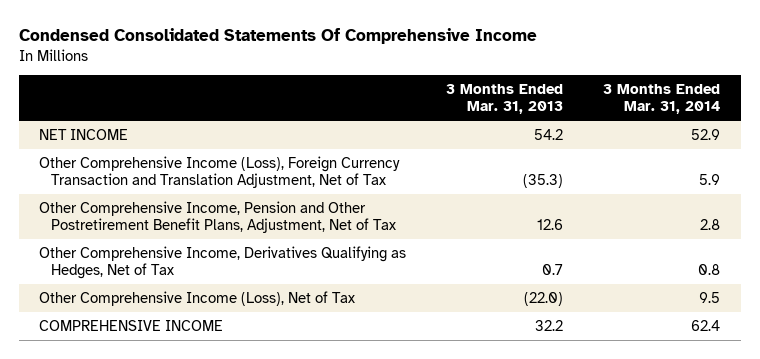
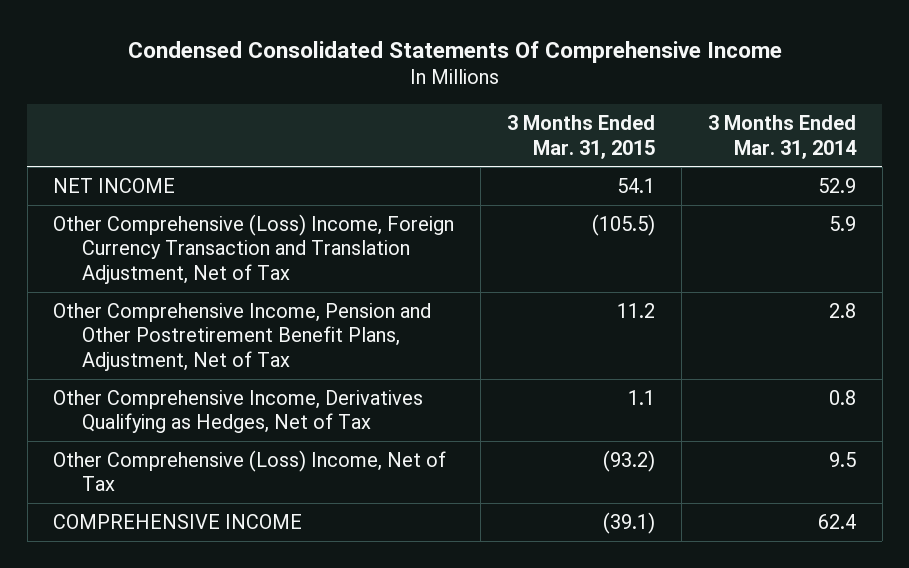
- | 3 Months Ended Mar. 31, 2013 | 3 Months Ended Mar. 31, 2014
+ | 3 Months Ended Mar. 31, 2015 | 3 Months Ended Mar. 31, 2014
- Other Comprehensive Income (Loss), Foreign Currency Transaction and Translation Adjustment, Net of Tax | (35.3) | 5.9
+ Other Comprehensive (Loss) Income, Foreign Currency Transaction and Translation Adjustment, Net of Tax | (105.5) | 5.9
- Other Comprehensive Income (Loss), Net of Tax | (22.0) | 9.5
+ Other Comprehensive (Loss) Income, Net of Tax | (93.2) | 9.5

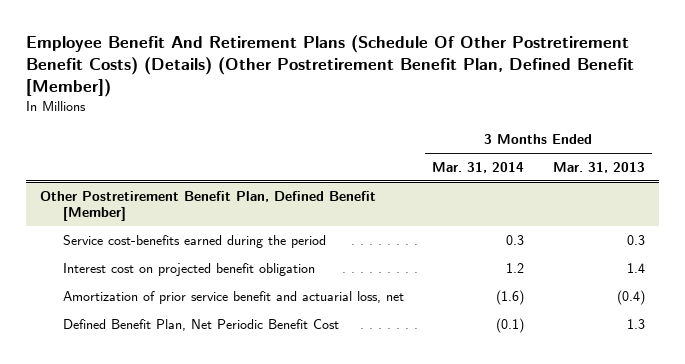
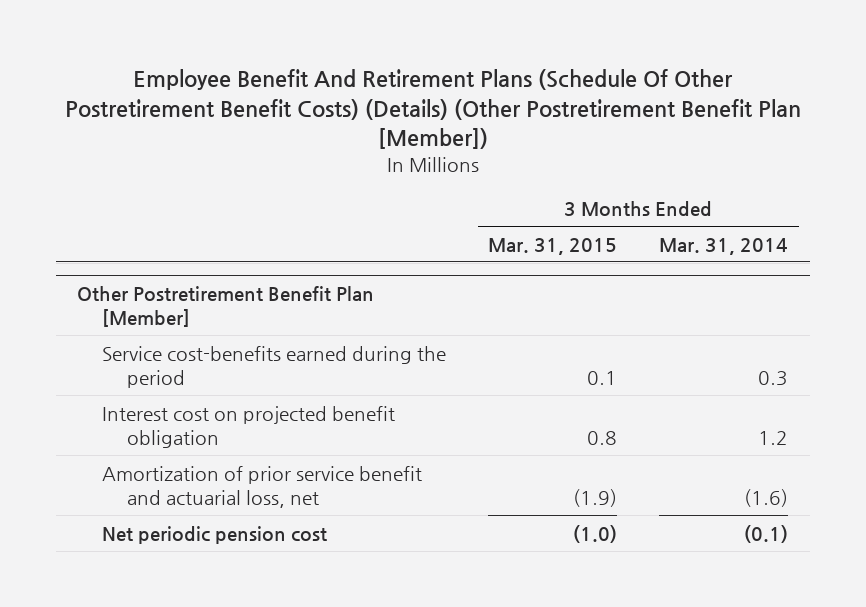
- Employee Benefit And Retirement Plans (Schedule Of Other Postretirement Benefit Costs) (Details) (Other Postretirement Benefit Plan, Defined Benefit [Member])
+ Employee Benefit And Retirement Plans (Schedule Of Other Postretirement Benefit Costs) (Details) (Other Postretirement Benefit Plan [Member])
- | 3 Months Ended Mar. 31, 2014 | 3 Months Ended Mar. 31, 2013
+ | 3 Months Ended Mar. 31, 2015 | 3 Months Ended Mar. 31, 2014
- Other Postretirement Benefit Plan, Defined Benefit [Member]
+ Other Postretirement Benefit Plan [Member]
- Defined Benefit Plan, Net Periodic Benefit Cost | (0.1) | 1.3
+ Net periodic pension cost | (1.0) | (0.1)

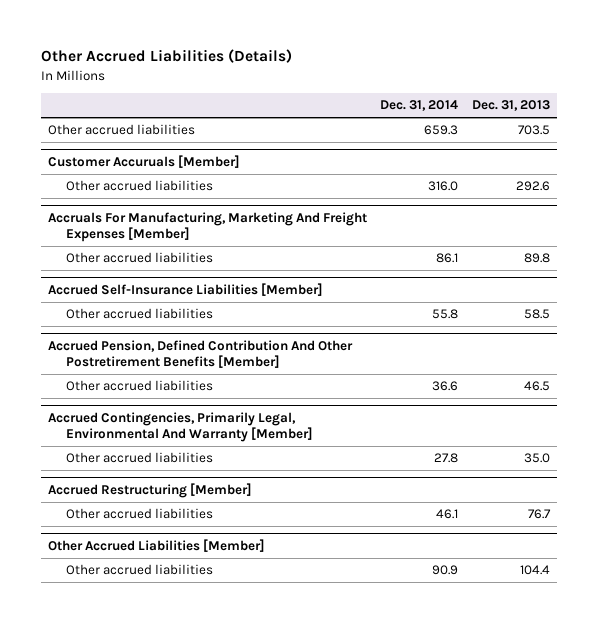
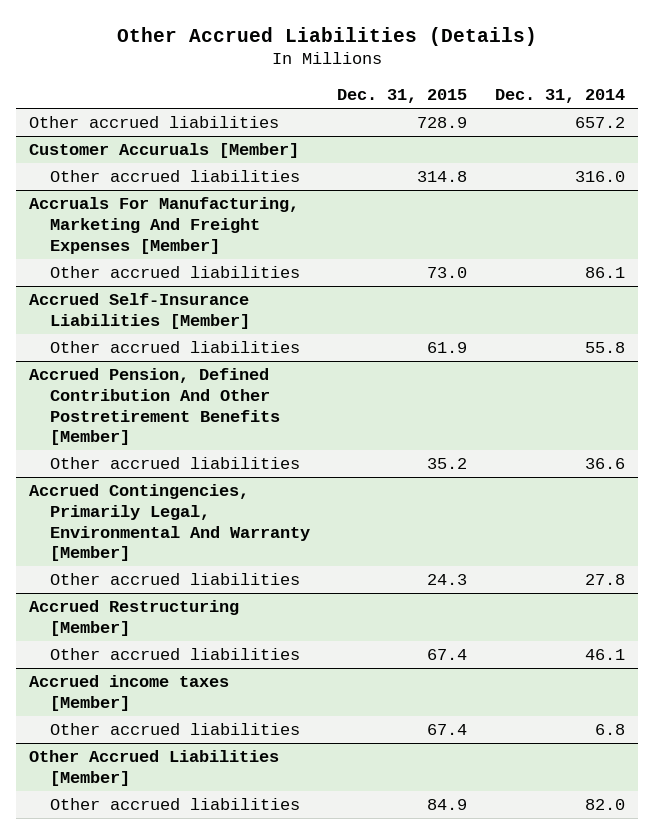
- | Dec. 31, 2014 | Dec. 31, 2013
+ | Dec. 31, 2015 | Dec. 31, 2014
- Other accrued liabilities | 659.3 | 703.5
+ Other accrued liabilities | 728.9 | 657.2
+ Accrued income taxes [Member]
+ Other accrued liabilities | 67.4 | 6.8
@ Other Accrued Liabilities [Member]
- Other accrued liabilities | 90.9 | 104.4
+ Other accrued liabilities | 84.9 | 82.0

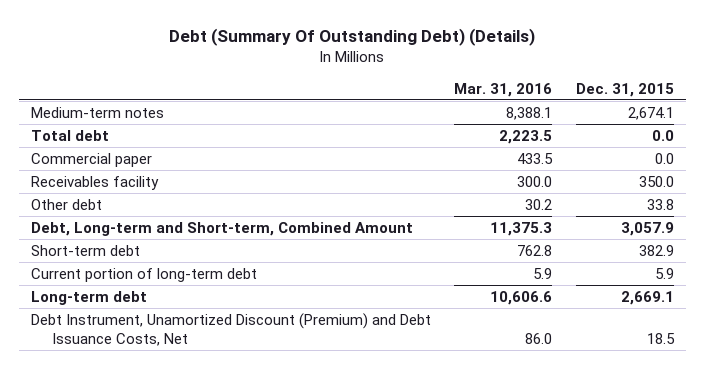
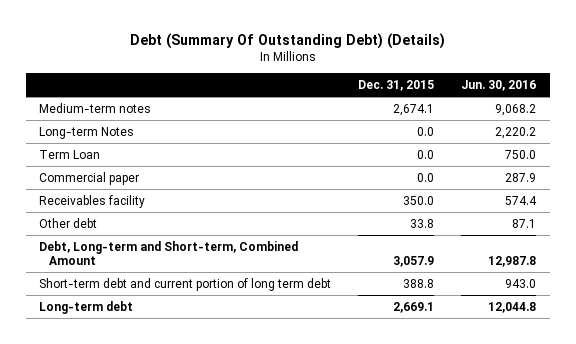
- | Mar. 31, 2016 | Dec. 31, 2015
+ | Dec. 31, 2015 | Jun. 30, 2016
- Total debt | 2,223.5 | 0.0
+ Long-term Notes | 0.0 | 2,220.2
+ Term Loan | 0.0 | 750.0
- Short-term debt | 762.8 | 382.9
- Current portion of long-term debt | 5.9 | 5.9
+ Short-term debt and current portion of long term debt | 388.8 | 943.0
- Debt Instrument, Unamortized Discount (Premium) and Debt Issuance Costs, Net | 86.0 | 18.5

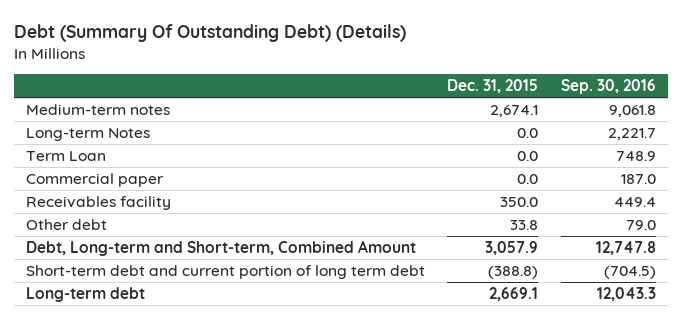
- | Dec. 31, 2015 | Jun. 30, 2016
+ | Dec. 31, 2015 | Sep. 30, 2016
- Short-term debt and current portion of long term debt | 388.8 | 943.0
+ Short-term debt and current portion of long term debt | (388.8) | (704.5)

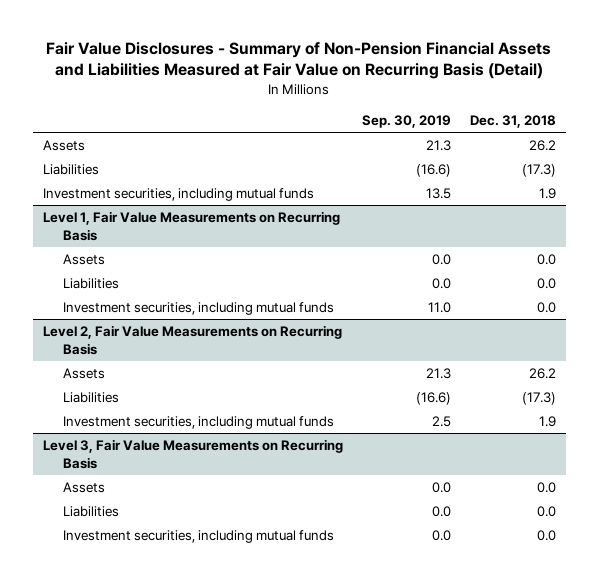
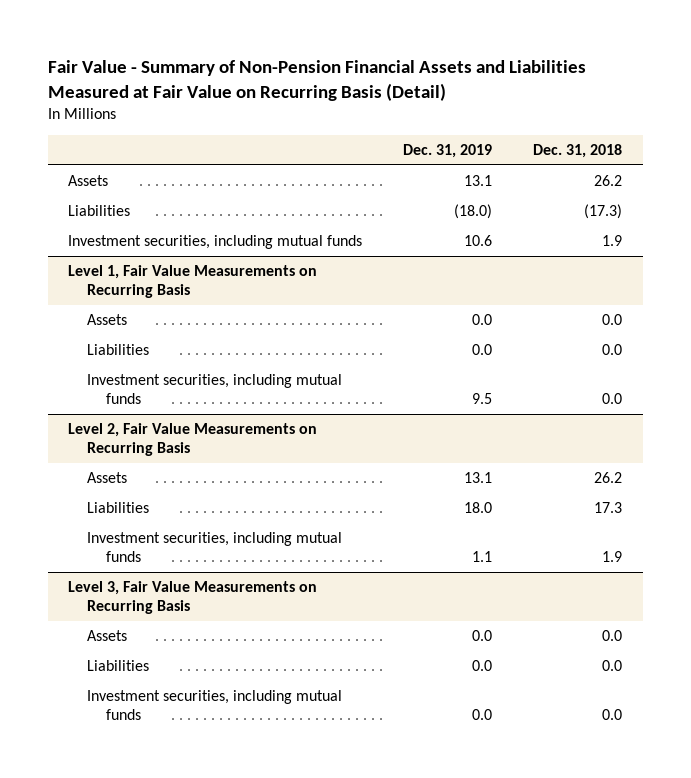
- Fair Value Disclosures - Summary of Non-Pension Financial Assets and Liabilities Measured at Fair Value on Recurring Basis (Detail)
+ Fair Value - Summary of Non-Pension Financial Assets and Liabilities Measured at Fair Value on Recurring Basis (Detail)
- | Sep. 30, 2019 | Dec. 31, 2018
+ | Dec. 31, 2019 | Dec. 31, 2018
@ Level 2, Fair Value Measurements on Recurring Basis
- Liabilities | (16.6) | (17.3)
+ Liabilities | 18.0 | 17.3

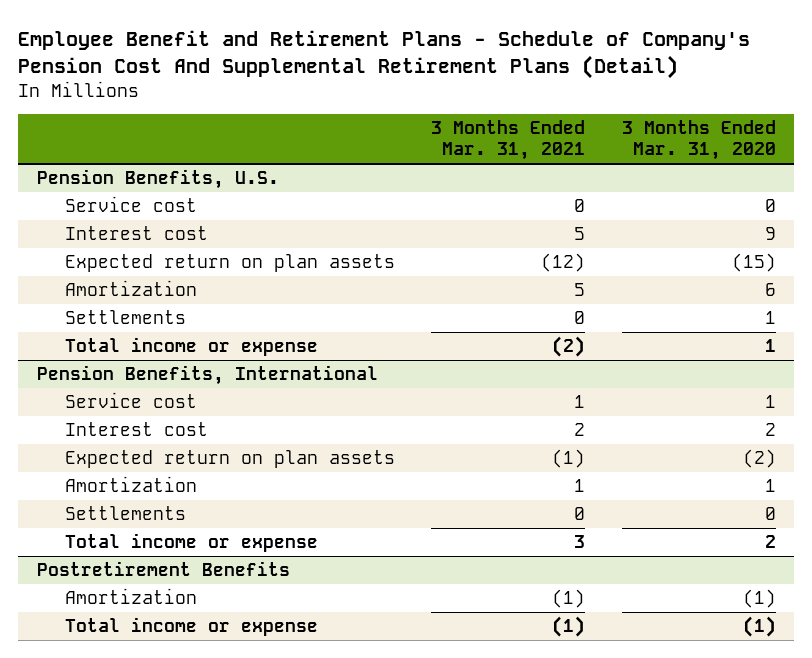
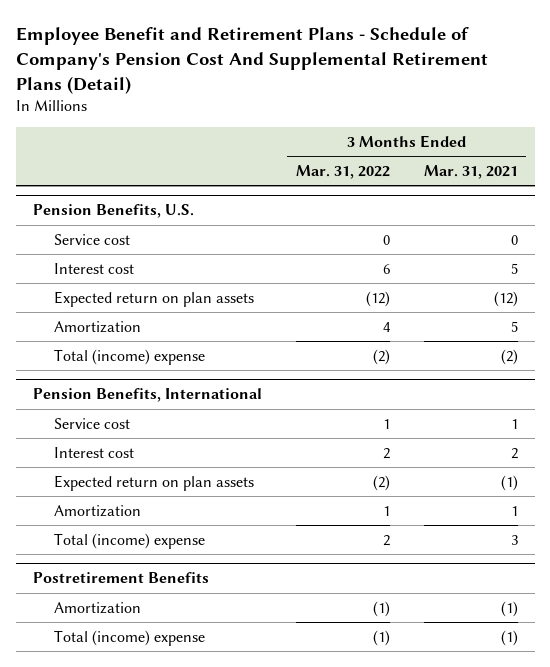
- | 3 Months Ended Mar. 31, 2021 | 3 Months Ended Mar. 31, 2020
+ | 3 Months Ended Mar. 31, 2022 | 3 Months Ended Mar. 31, 2021
@ Pension Benefits, U.S.
- Settlements | 0 | 1
- Total income or expense | (2) | 1
+ Total (income) expense | (2) | (2)
@ Pension Benefits, International
- Settlements | 0 | 0
- Total income or expense | 3 | 2
+ Total (income) expense | 2 | 3
@ Postretirement Benefits
- Total income or expense | (1) | (1)
+ Total (income) expense | (1) | (1)

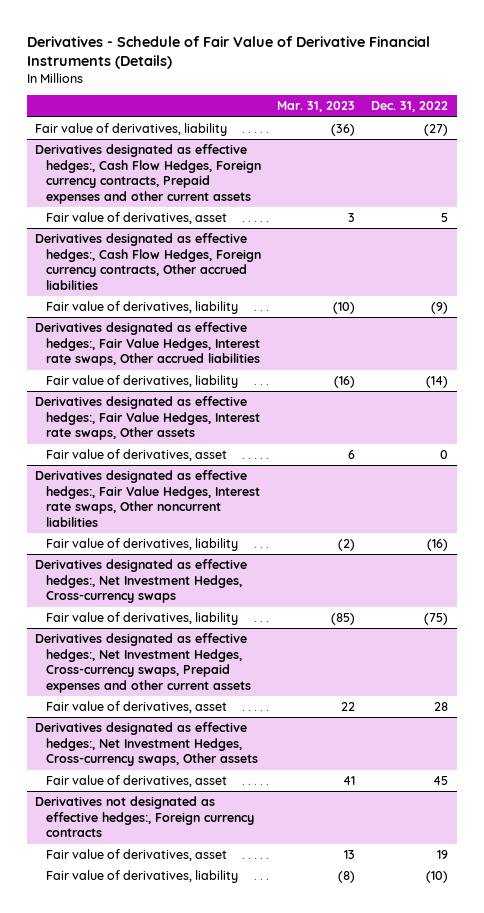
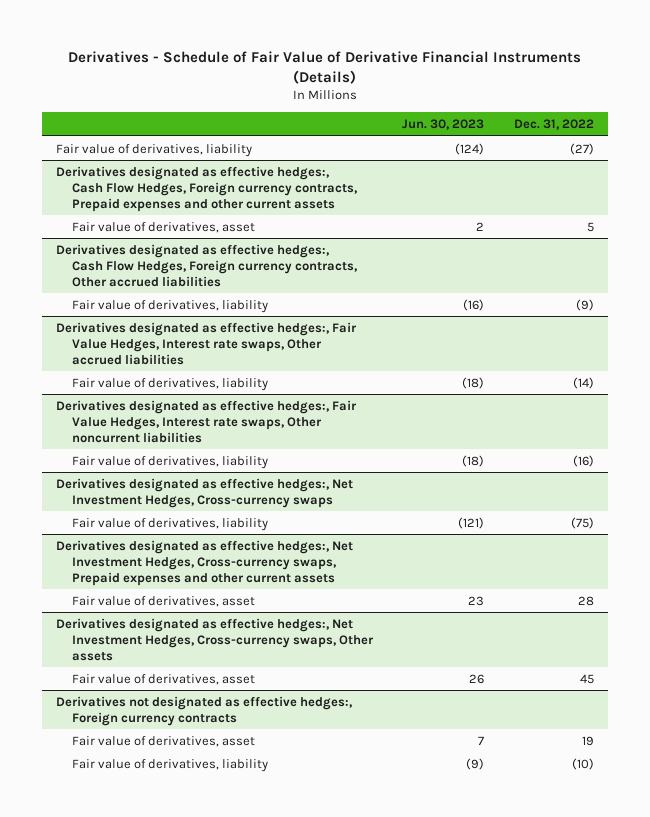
- | Mar. 31, 2023 | Dec. 31, 2022
+ | Jun. 30, 2023 | Dec. 31, 2022
- Derivatives designated as effective hedges:, Fair Value Hedges, Interest rate swaps, Other assets
- Fair value of derivatives, asset | 6 | 0

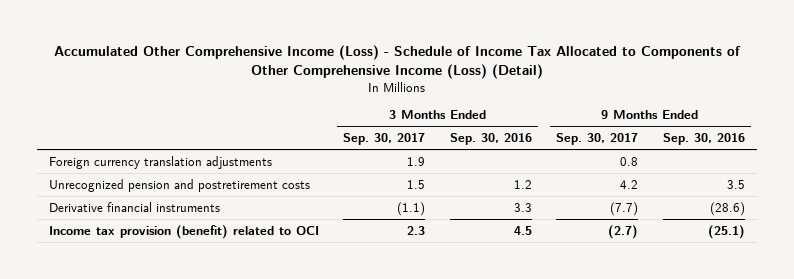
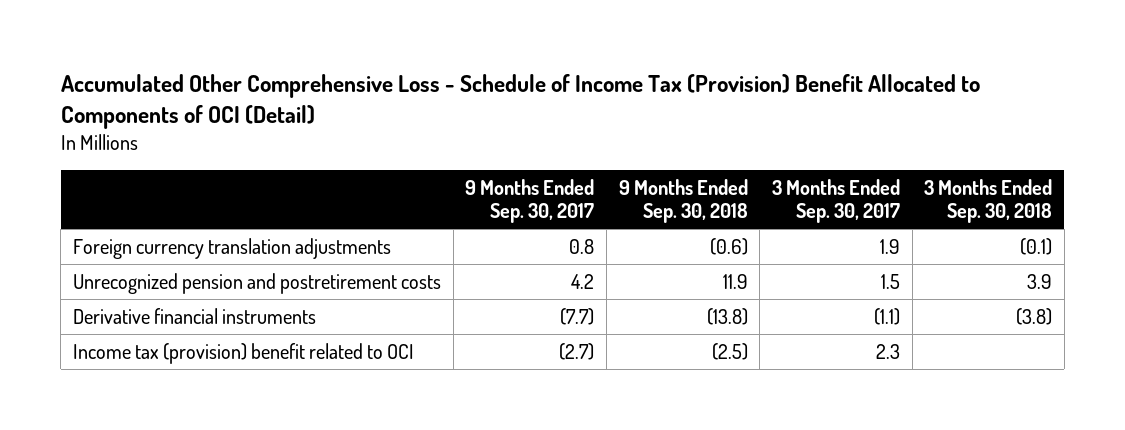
- Accumulated Other Comprehensive Income (Loss) - Schedule of Income Tax Allocated to Components of Other Comprehensive Income (Loss) (Detail)
+ Accumulated Other Comprehensive Loss - Schedule of Income Tax (Provision) Benefit Allocated to Components of OCI (Detail)
- | 3 Months Ended Sep. 30, 2017 | 3 Months Ended Sep. 30, 2016 | 9 Months Ended Sep. 30, 2017 | 9 Months Ended Sep. 30, 2016
+ | 9 Months Ended Sep. 30, 2017 | 9 Months Ended Sep. 30, 2018 | 3 Months Ended Sep. 30, 2017 | 3 Months Ended Sep. 30, 2018
- Income tax provision (benefit) related to OCI | 2.3 | 4.5 | (2.7) | (25.1)
+ Income tax (provision) benefit related to OCI | (2.7) | (2.5) | 2.3 |

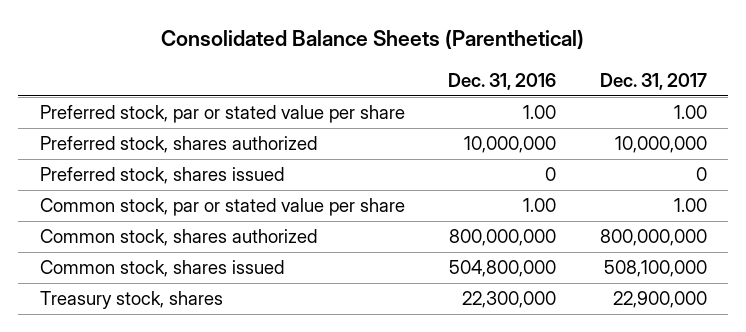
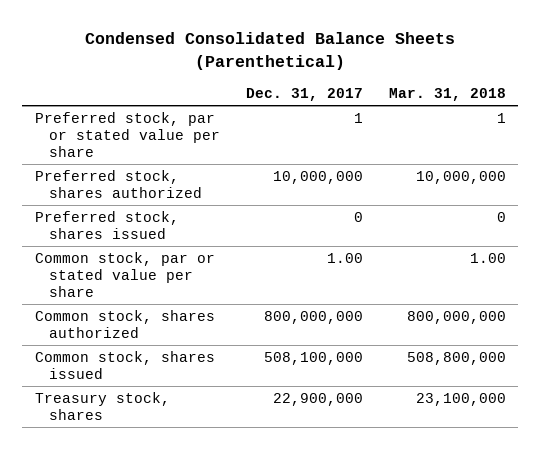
- Consolidated Balance Sheets (Parenthetical)
+ Condensed Consolidated Balance Sheets (Parenthetical)
- | Dec. 31, 2016 | Dec. 31, 2017
+ | Dec. 31, 2017 | Mar. 31, 2018
- Preferred stock, par or stated value per share | 1.00 | 1.00
+ Preferred stock, par or stated value per share | 1 | 1

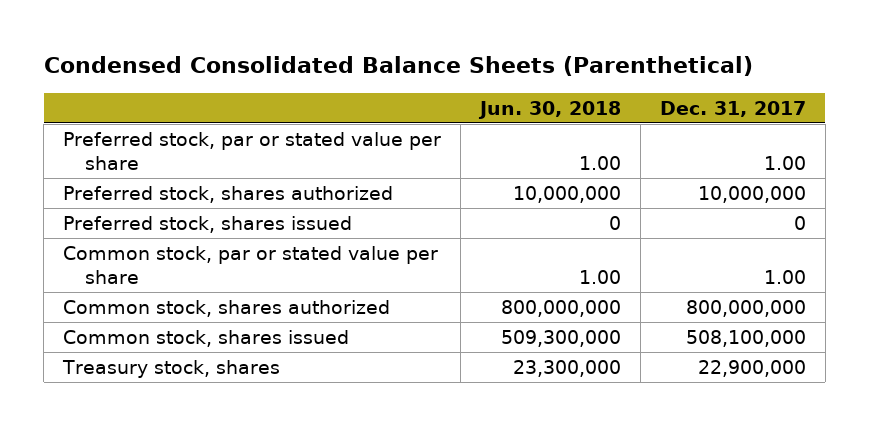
- | Dec. 31, 2017 | Mar. 31, 2018
+ | Jun. 30, 2018 | Dec. 31, 2017
- Preferred stock, par or stated value per share | 1 | 1
+ Preferred stock, par or stated value per share | 1.00 | 1.00

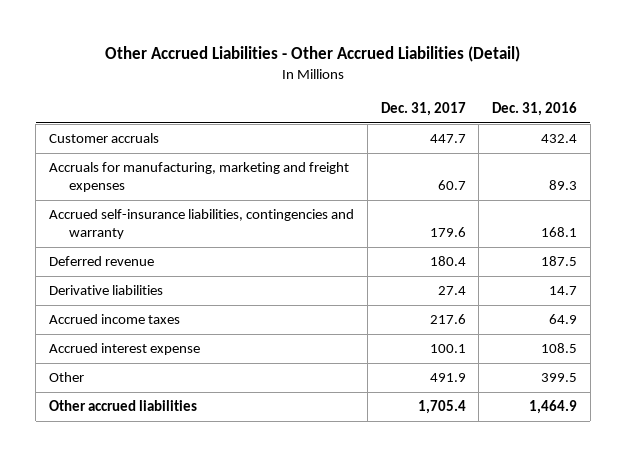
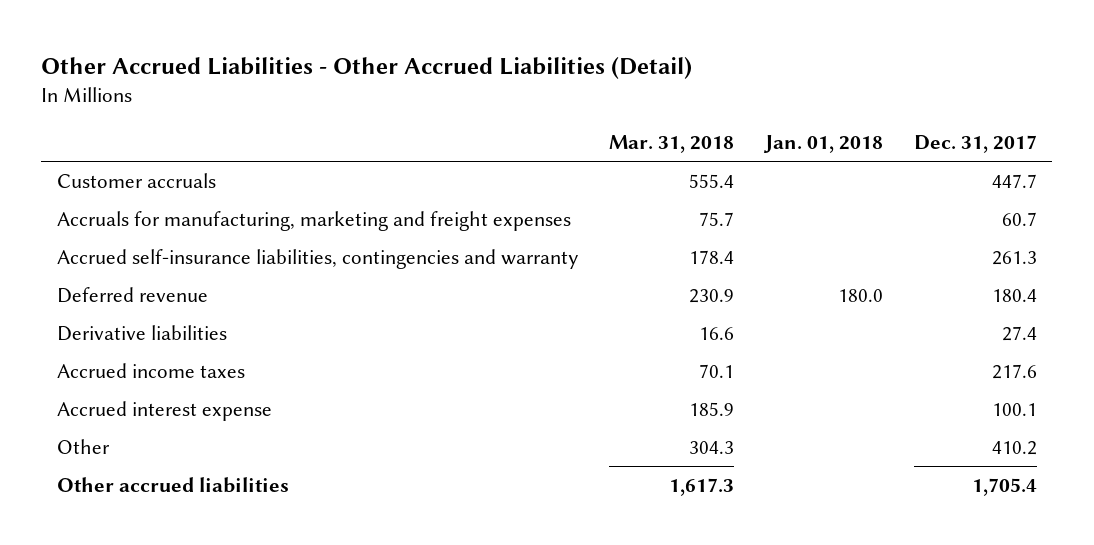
- | Dec. 31, 2017 | Dec. 31, 2016
+ | Mar. 31, 2018 | Jan. 01, 2018 | Dec. 31, 2017
- Accrued self-insurance liabilities, contingencies and warranty | 179.6 | 168.1
+ Accrued self-insurance liabilities, contingencies and warranty | 178.4 | | 261.3
- Other | 491.9 | 399.5
+ Other | 304.3 | | 410.2

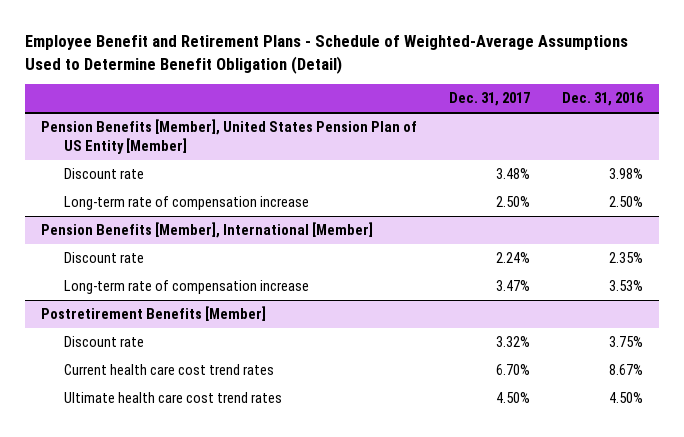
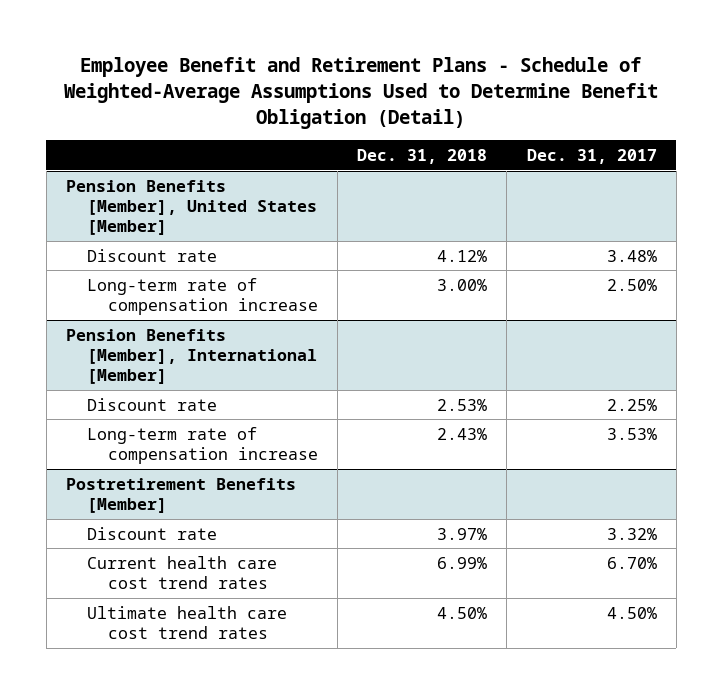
- | Dec. 31, 2017 | Dec. 31, 2016
+ | Dec. 31, 2018 | Dec. 31, 2017
- Pension Benefits [Member], United States Pension Plan of US Entity [Member]
+ Pension Benefits [Member], United States [Member]
@ Pension Benefits [Member], International [Member]
- Discount rate | 2.24% | 2.35%
- Long-term rate of compensation increase | 3.47% | 3.53%
+ Discount rate | 2.53% | 2.25%
+ Long-term rate of compensation increase | 2.43% | 3.53%

